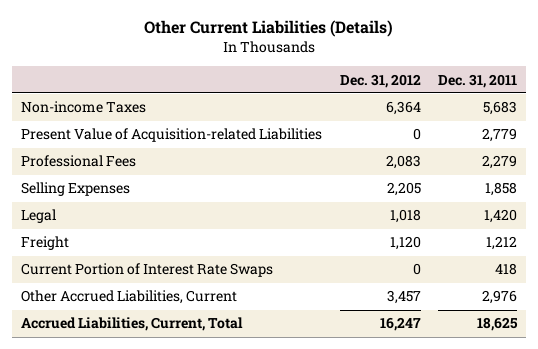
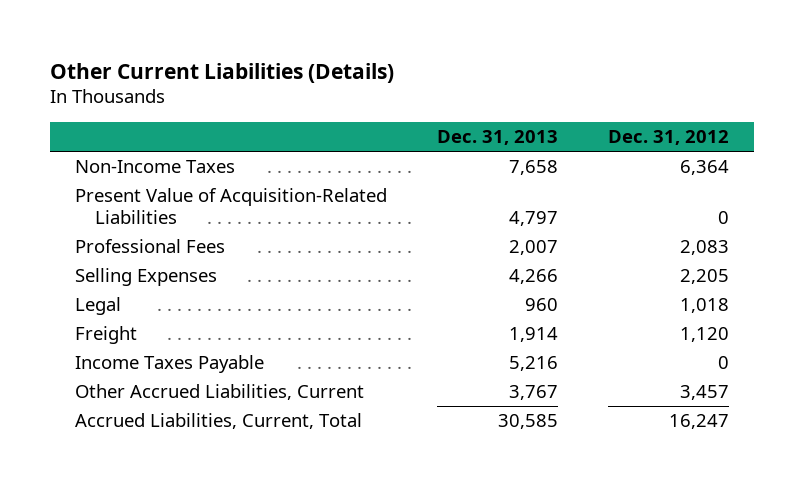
- | Dec. 31, 2012 | Dec. 31, 2011
+ | Dec. 31, 2013 | Dec. 31, 2012
- Non-income Taxes | 6,364 | 5,683
- Present Value of Acquisition-related Liabilities | 0 | 2,779
+ Non-Income Taxes | 7,658 | 6,364
+ Present Value of Acquisition-Related Liabilities | 4,797 | 0
- Current Portion of Interest Rate Swaps | 0 | 418
+ Income Taxes Payable | 5,216 | 0

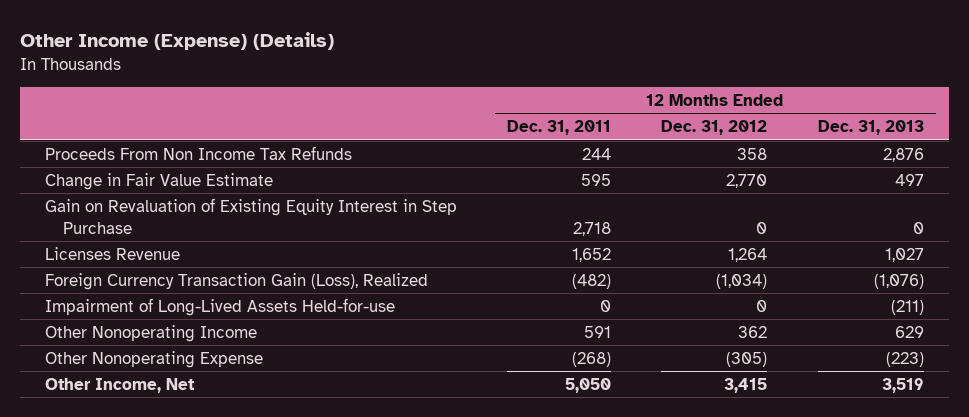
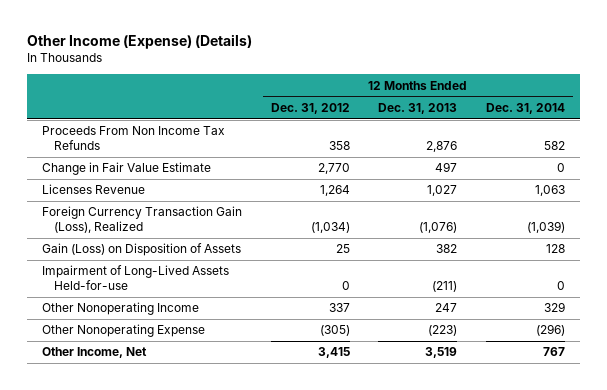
- | 12 Months Ended Dec. 31, 2011 | 12 Months Ended Dec. 31, 2012 | 12 Months Ended Dec. 31, 2013
+ | 12 Months Ended Dec. 31, 2012 | 12 Months Ended Dec. 31, 2013 | 12 Months Ended Dec. 31, 2014
- Gain on Revaluation of Existing Equity Interest in Step Purchase | 2,718 | 0 | 0
+ Gain (Loss) on Disposition of Assets | 25 | 382 | 128
- Other Nonoperating Income | 591 | 362 | 629
+ Other Nonoperating Income | 337 | 247 | 329

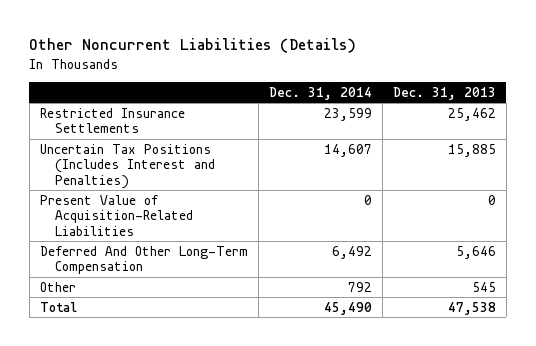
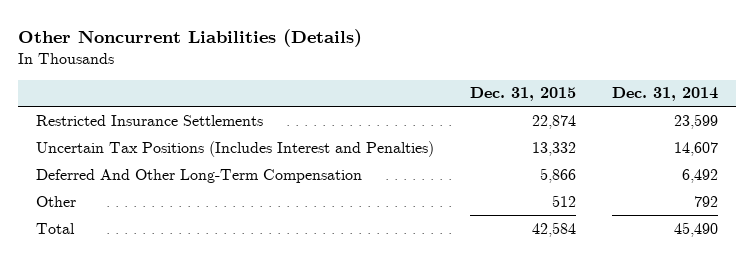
- | Dec. 31, 2014 | Dec. 31, 2013
+ | Dec. 31, 2015 | Dec. 31, 2014
- Present Value of Acquisition-Related Liabilities | 0 | 0

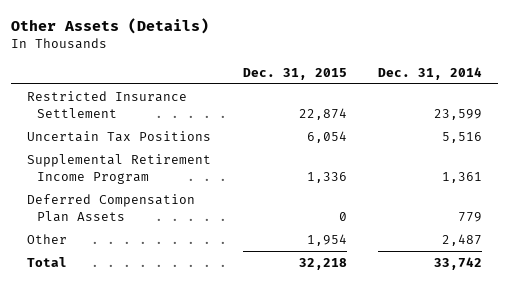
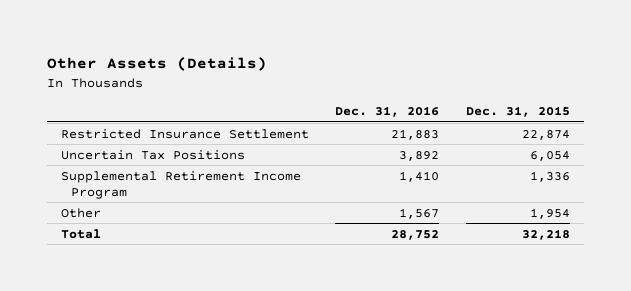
- | Dec. 31, 2015 | Dec. 31, 2014
+ | Dec. 31, 2016 | Dec. 31, 2015
- Deferred Compensation Plan Assets | 0 | 779

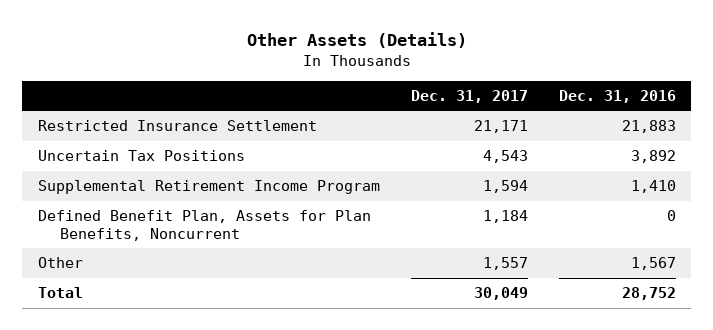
- | Dec. 31, 2016 | Dec. 31, 2015
+ | Dec. 31, 2017 | Dec. 31, 2016
+ Defined Benefit Plan, Assets for Plan Benefits, Noncurrent | 1,184 | 0

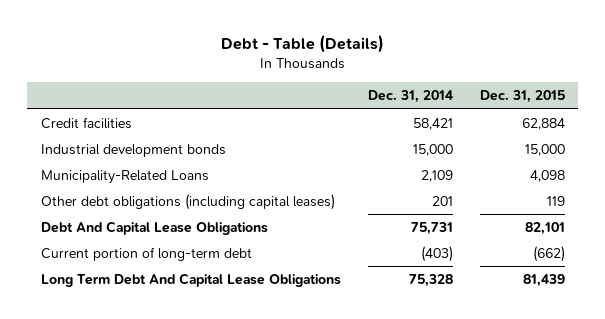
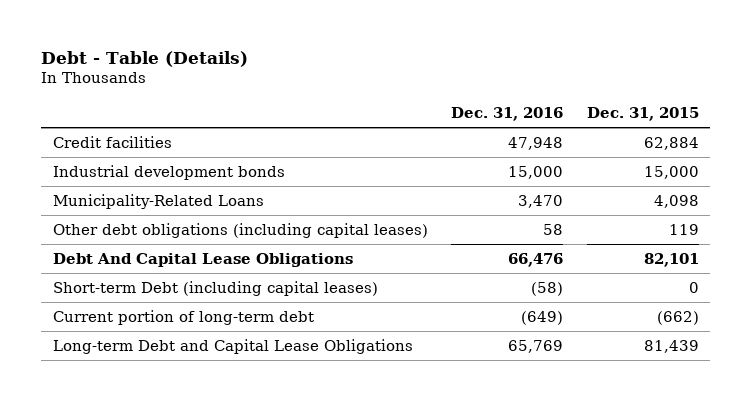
- | Dec. 31, 2014 | Dec. 31, 2015
+ | Dec. 31, 2016 | Dec. 31, 2015
+ Short-term Debt (including capital leases) | (58) | 0
- Long Term Debt And Capital Lease Obligations | 75,328 | 81,439
+ Long-term Debt and Capital Lease Obligations | 65,769 | 81,439

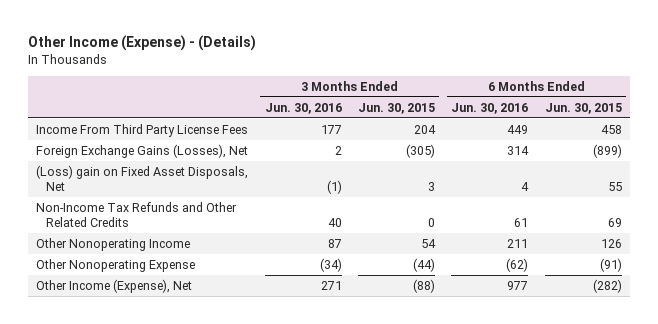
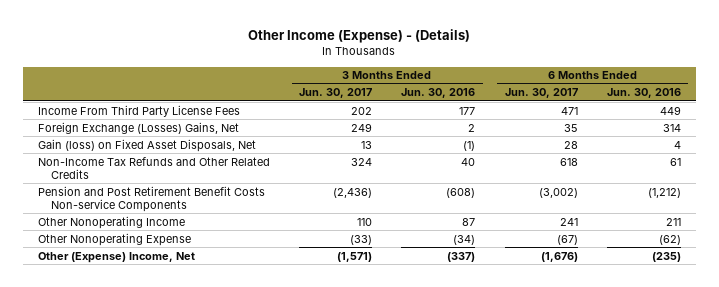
- | 3 Months Ended Jun. 30, 2016 | 3 Months Ended Jun. 30, 2015 | 6 Months Ended Jun. 30, 2016 | 6 Months Ended Jun. 30, 2015
+ | 3 Months Ended Jun. 30, 2017 | 3 Months Ended Jun. 30, 2016 | 6 Months Ended Jun. 30, 2017 | 6 Months Ended Jun. 30, 2016
- Foreign Exchange Gains (Losses), Net | 2 | (305) | 314 | (899)
- (Loss) gain on Fixed Asset Disposals, Net | (1) | 3 | 4 | 55
+ Foreign Exchange (Losses) Gains, Net | 249 | 2 | 35 | 314
+ Gain (loss) on Fixed Asset Disposals, Net | 13 | (1) | 28 | 4
+ Pension and Post Retirement Benefit Costs Non-service Components | (2,436) | (608) | (3,002) | (1,212)
- Other Income (Expense), Net | 271 | (88) | 977 | (282)
+ Other (Expense) Income, Net | (1,571) | (337) | (1,676) | (235)

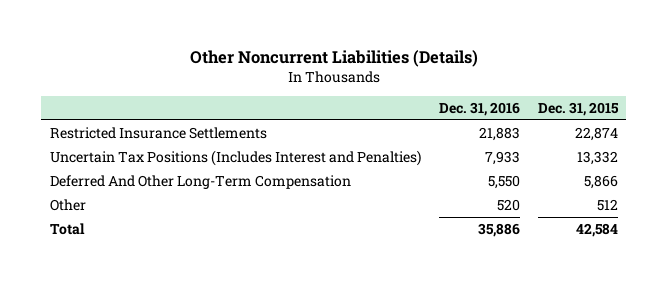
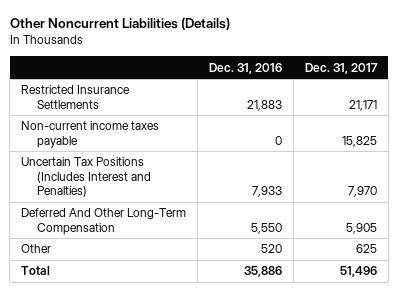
- | Dec. 31, 2016 | Dec. 31, 2015
+ | Dec. 31, 2016 | Dec. 31, 2017
+ Non-current income taxes payable | 0 | 15,825

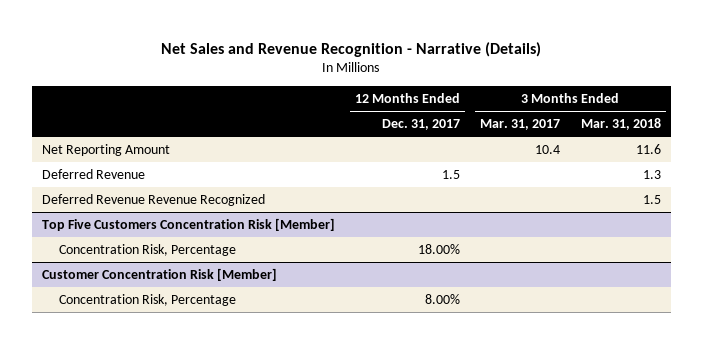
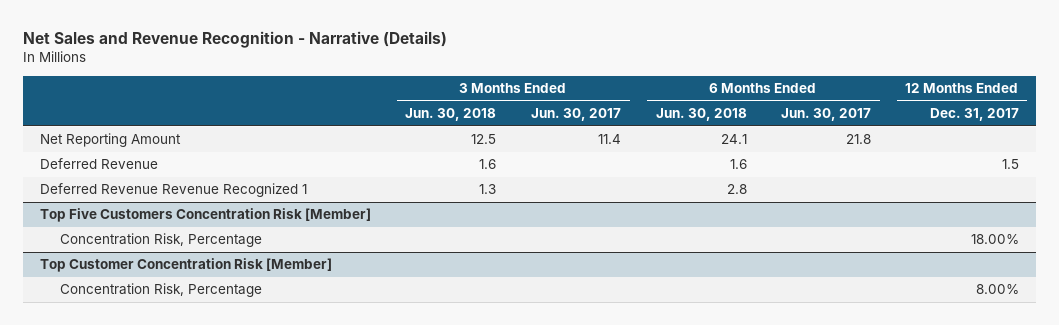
- | 12 Months Ended Dec. 31, 2017 | 3 Months Ended Mar. 31, 2017 | 3 Months Ended Mar. 31, 2018
+ | 3 Months Ended Jun. 30, 2018 | 3 Months Ended Jun. 30, 2017 | 6 Months Ended Jun. 30, 2018 | 6 Months Ended Jun. 30, 2017 | 12 Months Ended Dec. 31, 2017
- Deferred Revenue Revenue Recognized | | | 1.5
+ Deferred Revenue Revenue Recognized 1 | 1.3 | | 2.8 | |
- Customer Concentration Risk [Member]
+ Top Customer Concentration Risk [Member]

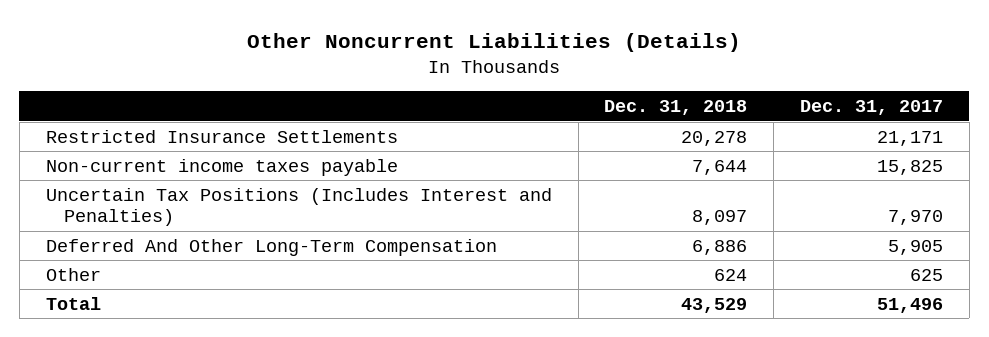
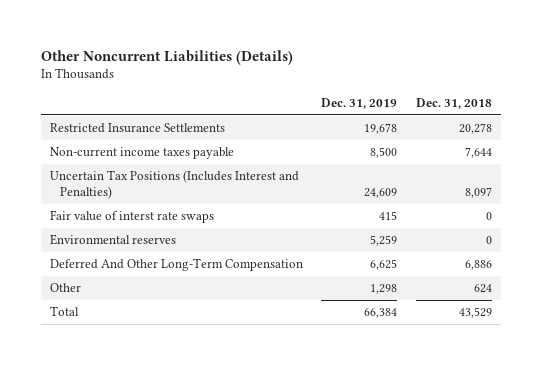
- | Dec. 31, 2018 | Dec. 31, 2017
+ | Dec. 31, 2019 | Dec. 31, 2018
+ Fair value of interst rate swaps | 415 | 0
+ Environmental reserves | 5,259 | 0

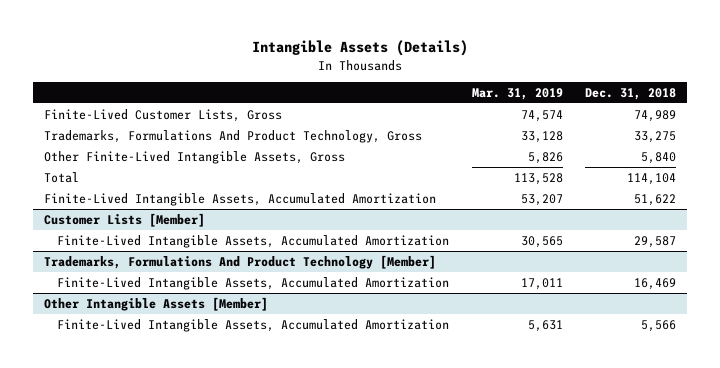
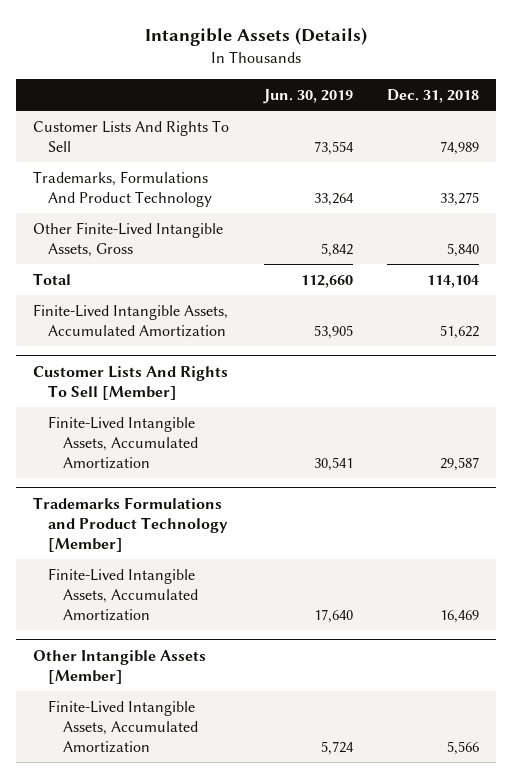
- | Mar. 31, 2019 | Dec. 31, 2018
+ | Jun. 30, 2019 | Dec. 31, 2018
- Finite-Lived Customer Lists, Gross | 74,574 | 74,989
- Trademarks, Formulations And Product Technology, Gross | 33,128 | 33,275
+ Customer Lists And Rights To Sell | 73,554 | 74,989
+ Trademarks, Formulations And Product Technology | 33,264 | 33,275
- Customer Lists [Member]
+ Customer Lists And Rights To Sell [Member]
- Trademarks, Formulations And Product Technology [Member]
+ Trademarks Formulations and Product Technology [Member]

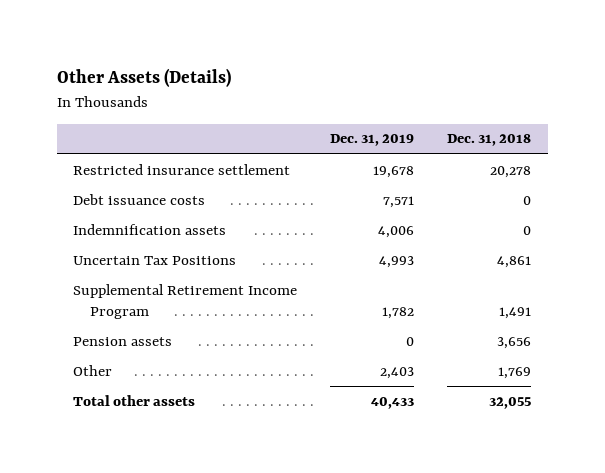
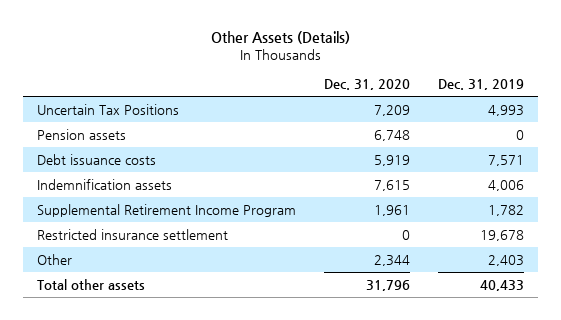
- | Dec. 31, 2019 | Dec. 31, 2018
+ | Dec. 31, 2020 | Dec. 31, 2019
moved up: Uncertain Tax Positions | 7,209 | 4,993
moved up: Pension assets | 6,748 | 0
moved down: Restricted insurance settlement | 0 | 19,678

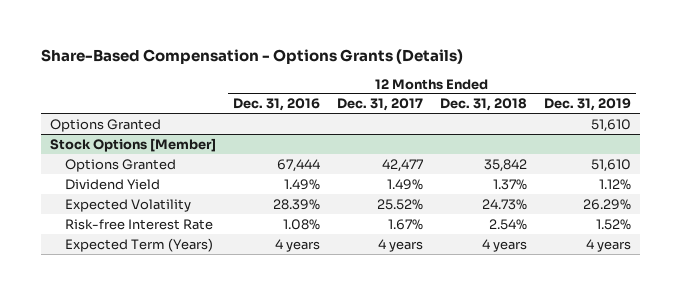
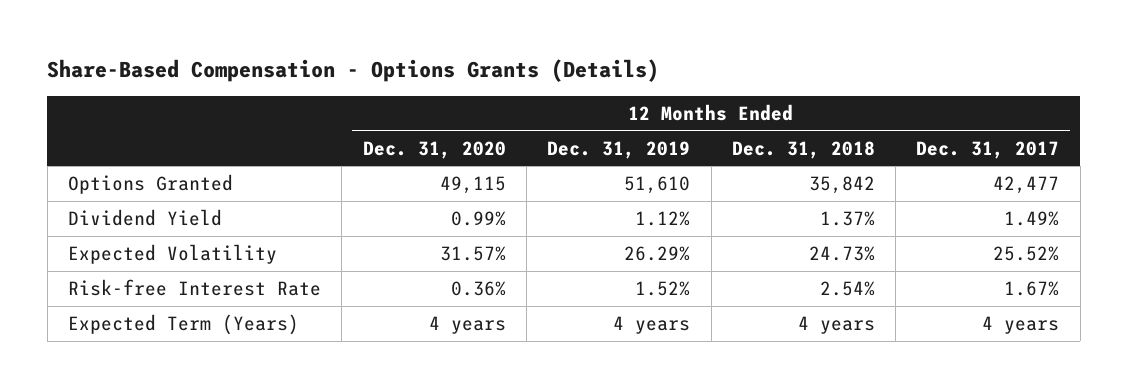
- | 12 Months Ended Dec. 31, 2016 | 12 Months Ended Dec. 31, 2017 | 12 Months Ended Dec. 31, 2018 | 12 Months Ended Dec. 31, 2019
+ | 12 Months Ended Dec. 31, 2020 | 12 Months Ended Dec. 31, 2019 | 12 Months Ended Dec. 31, 2018 | 12 Months Ended Dec. 31, 2017
- Options Granted | | | | 51,610
- Stock Options [Member]

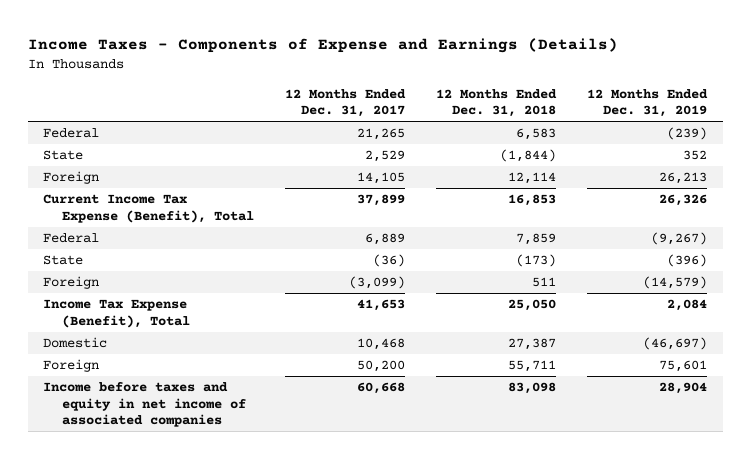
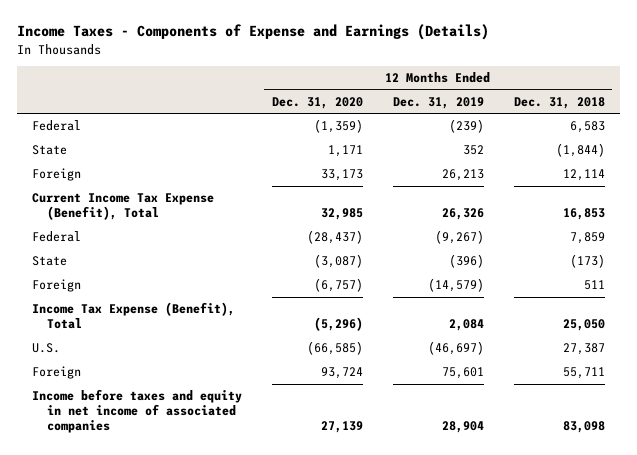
- | 12 Months Ended Dec. 31, 2017 | 12 Months Ended Dec. 31, 2018 | 12 Months Ended Dec. 31, 2019
+ | 12 Months Ended Dec. 31, 2020 | 12 Months Ended Dec. 31, 2019 | 12 Months Ended Dec. 31, 2018
- Domestic | 10,468 | 27,387 | (46,697)
+ U.S. | (66,585) | (46,697) | 27,387

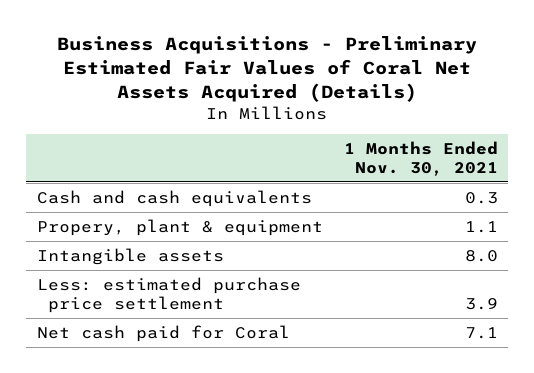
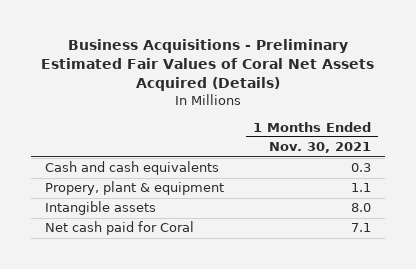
- Less: estimated purchase price settlement | 3.9

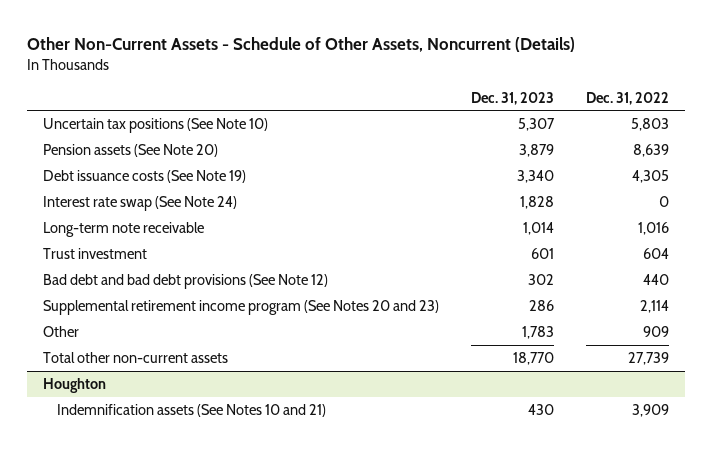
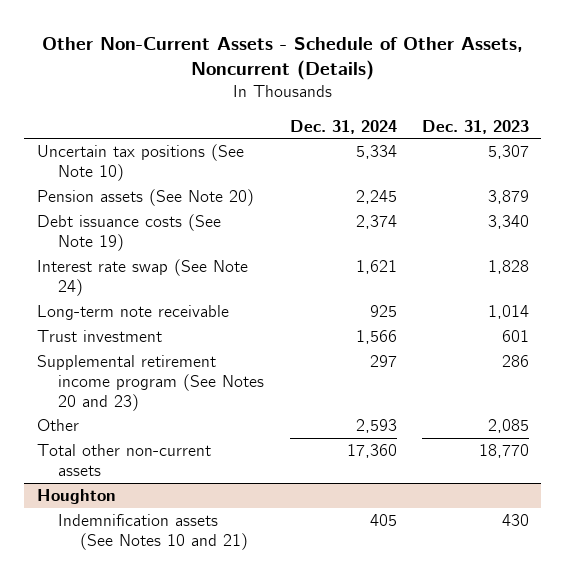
- | Dec. 31, 2023 | Dec. 31, 2022
+ | Dec. 31, 2024 | Dec. 31, 2023
- Bad debt and bad debt provisions (See Note 12) | 302 | 440
- Other | 1,783 | 909
+ Other | 2,593 | 2,085

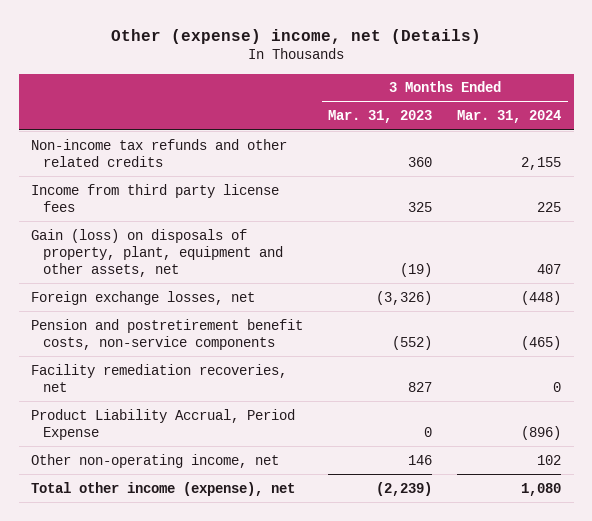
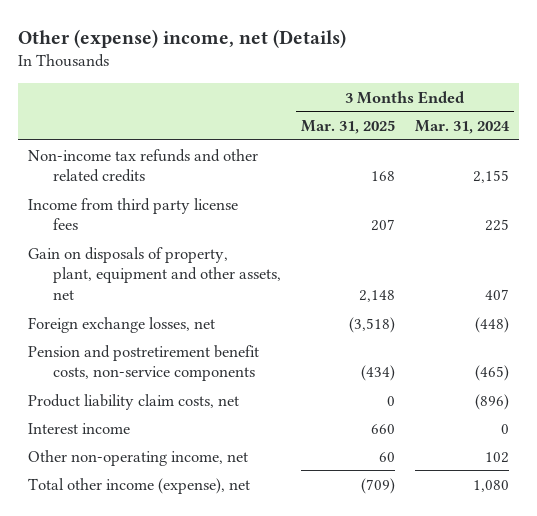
- | 3 Months Ended Mar. 31, 2023 | 3 Months Ended Mar. 31, 2024
+ | 3 Months Ended Mar. 31, 2025 | 3 Months Ended Mar. 31, 2024
- Gain (loss) on disposals of property, plant, equipment and other assets, net | (19) | 407
+ Gain on disposals of property, plant, equipment and other assets, net | 2,148 | 407
- Facility remediation recoveries, net | 827 | 0
- Product Liability Accrual, Period Expense | 0 | (896)
+ Product liability claim costs, net | 0 | (896)
+ Interest income | 660 | 0

